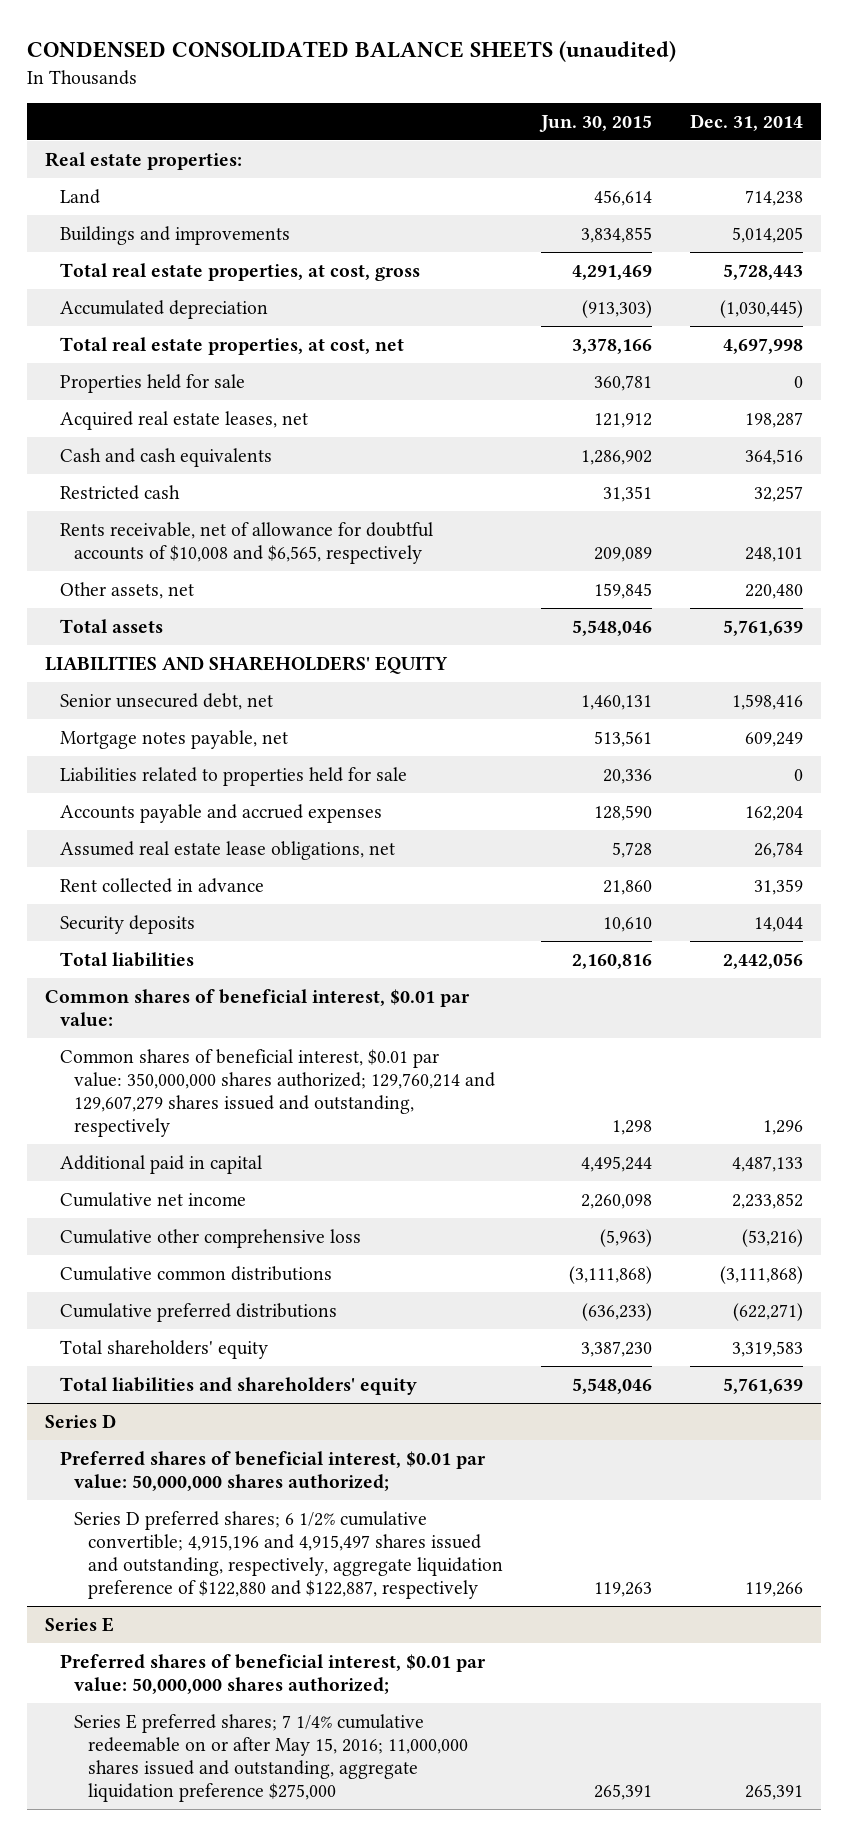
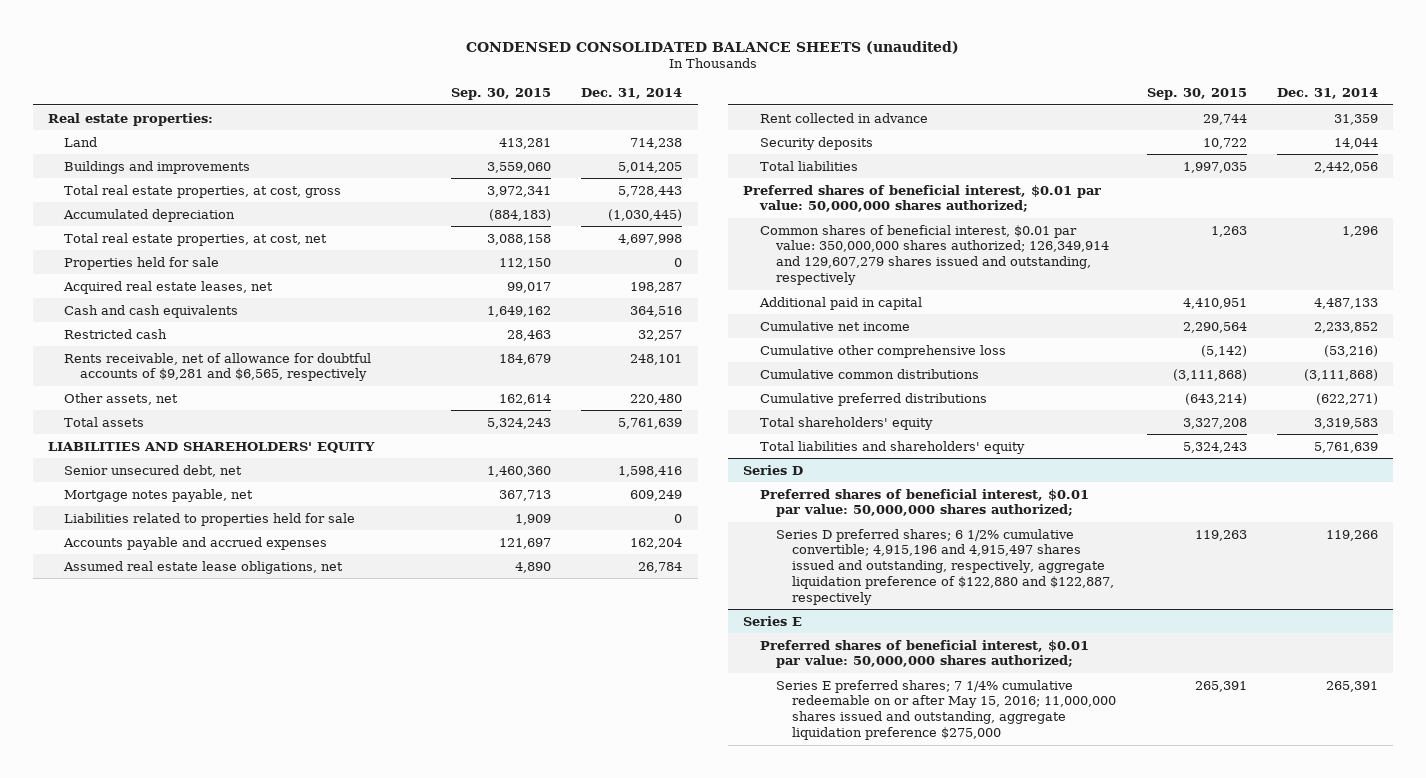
- | Jun. 30, 2015 | Dec. 31, 2014
+ | Sep. 30, 2015 | Dec. 31, 2014
- Rents receivable, net of allowance for doubtful accounts of $10,008 and $6,565, respectively | 209,089 | 248,101
+ Rents receivable, net of allowance for doubtful accounts of $9,281 and $6,565, respectively | 184,679 | 248,101
- Common shares of beneficial interest, $0.01 par value:
- Common shares of beneficial interest, $0.01 par value: 350,000,000 shares authorized; 129,760,214 and 129,607,279 shares issued and outstanding, respectively | 1,298 | 1,296
+ Preferred shares of beneficial interest, $0.01 par value: 50,000,000 shares authorized;
+ Common shares of beneficial interest, $0.01 par value: 350,000,000 shares authorized; 126,349,914 and 129,607,279 shares issued and outstanding, respectively | 1,263 | 1,296

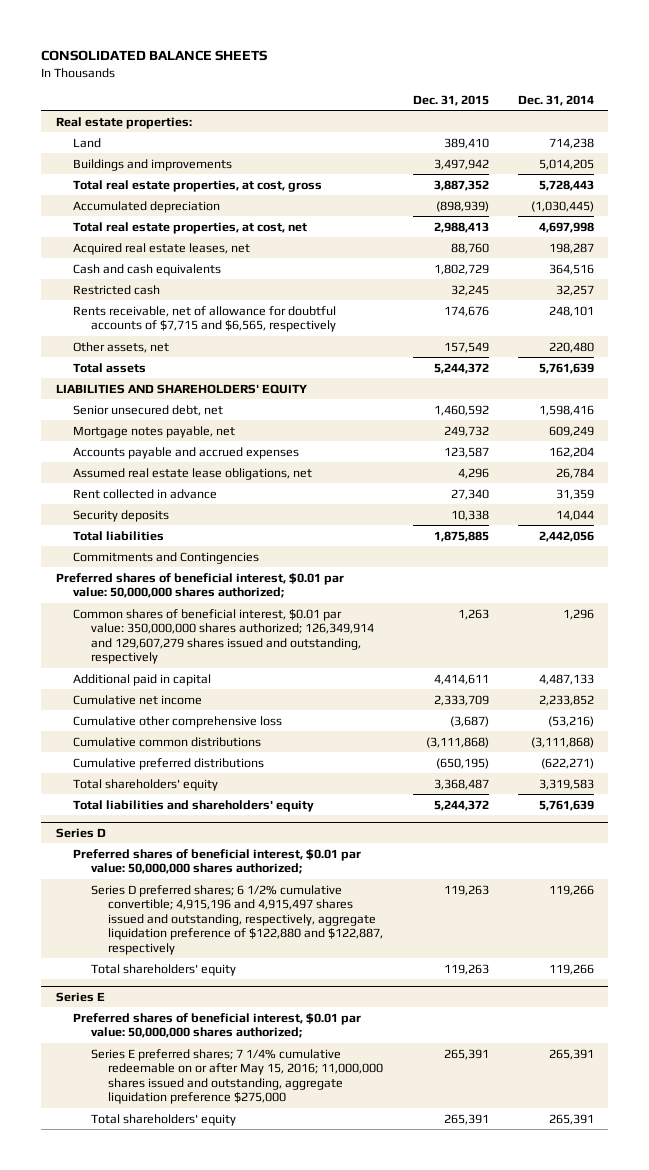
- CONDENSED CONSOLIDATED BALANCE SHEETS (unaudited)
+ CONSOLIDATED BALANCE SHEETS
- | Sep. 30, 2015 | Dec. 31, 2014
+ | Dec. 31, 2015 | Dec. 31, 2014
- Properties held for sale | 112,150 | 0
- Rents receivable, net of allowance for doubtful accounts of $9,281 and $6,565, respectively | 184,679 | 248,101
+ Rents receivable, net of allowance for doubtful accounts of $7,715 and $6,565, respectively | 174,676 | 248,101
- Liabilities related to properties held for sale | 1,909 | 0
+ Commitments and Contingencies
@ Series D
+ Total shareholders' equity | 119,263 | 119,266
@ Series E
+ Total shareholders' equity | 265,391 | 265,391

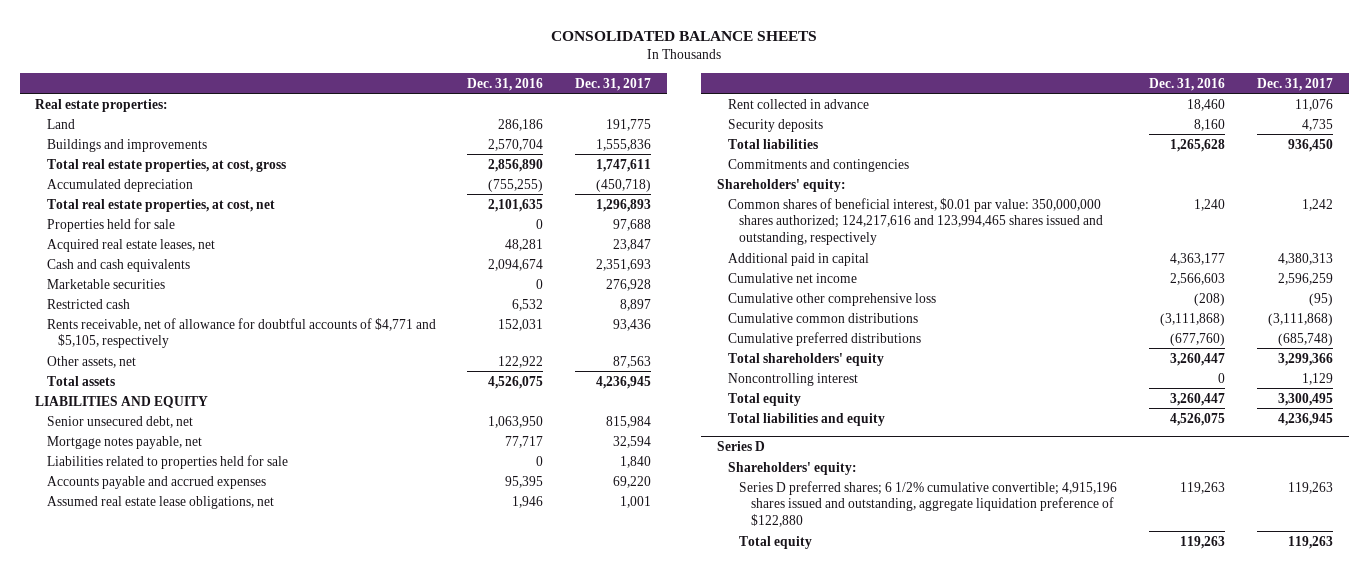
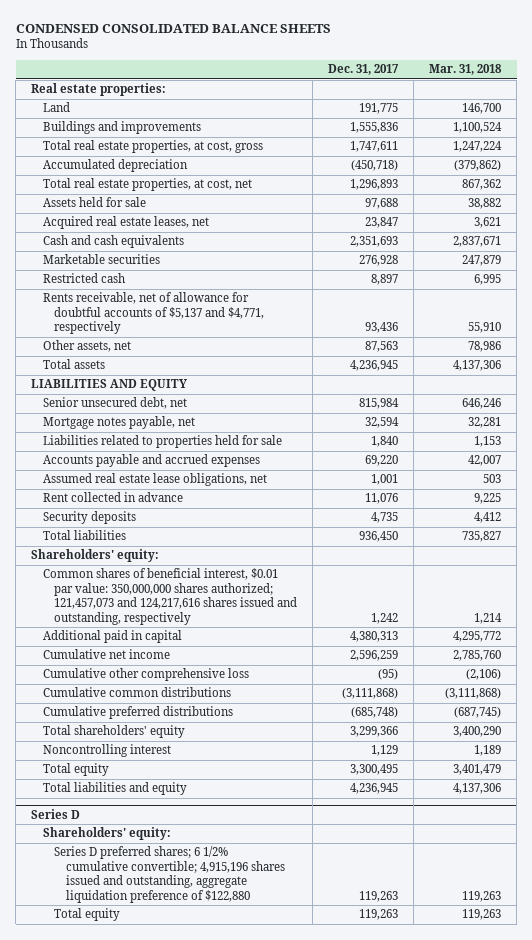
- CONSOLIDATED BALANCE SHEETS
+ CONDENSED CONSOLIDATED BALANCE SHEETS
- | Dec. 31, 2016 | Dec. 31, 2017
+ | Dec. 31, 2017 | Mar. 31, 2018
- Properties held for sale | 0 | 97,688
+ Assets held for sale | 97,688 | 38,882
- Rents receivable, net of allowance for doubtful accounts of $4,771 and $5,105, respectively | 152,031 | 93,436
+ Rents receivable, net of allowance for doubtful accounts of $5,137 and $4,771, respectively | 93,436 | 55,910
- Commitments and contingencies
- Common shares of beneficial interest, $0.01 par value: 350,000,000 shares authorized; 124,217,616 and 123,994,465 shares issued and outstanding, respectively | 1,240 | 1,242
+ Common shares of beneficial interest, $0.01 par value: 350,000,000 shares authorized; 121,457,073 and 124,217,616 shares issued and outstanding, respectively | 1,242 | 1,214

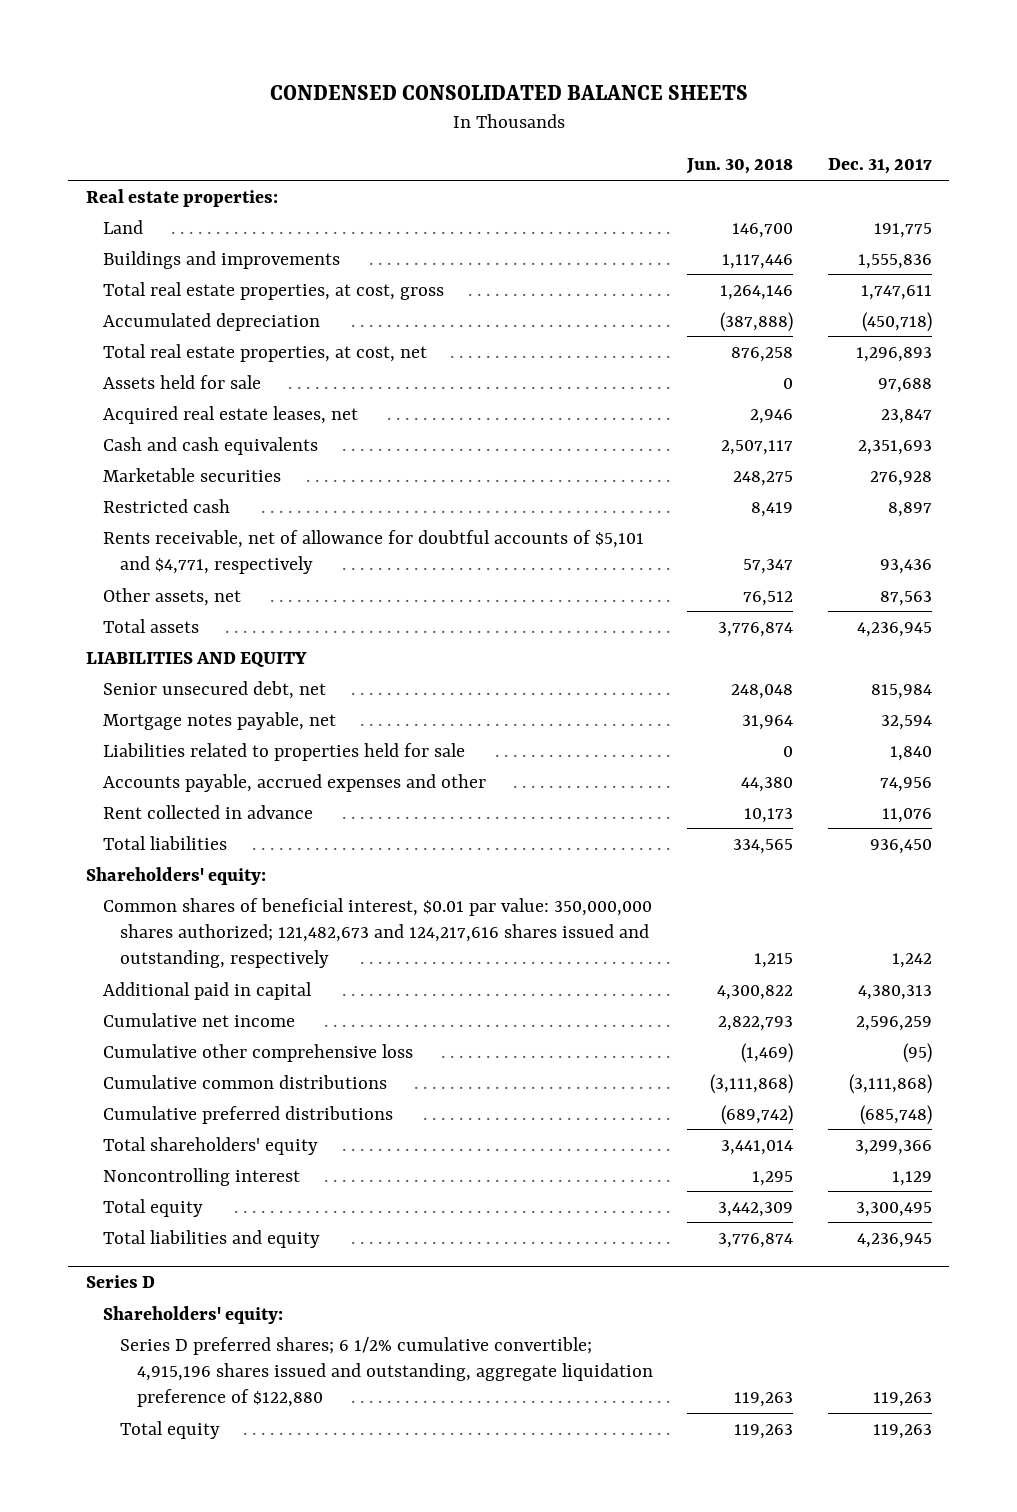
- | Dec. 31, 2017 | Mar. 31, 2018
+ | Jun. 30, 2018 | Dec. 31, 2017
- Rents receivable, net of allowance for doubtful accounts of $5,137 and $4,771, respectively | 93,436 | 55,910
+ Rents receivable, net of allowance for doubtful accounts of $5,101 and $4,771, respectively | 57,347 | 93,436
- Accounts payable and accrued expenses | 69,220 | 42,007
- Assumed real estate lease obligations, net | 1,001 | 503
+ Accounts payable, accrued expenses and other | 44,380 | 74,956
- Security deposits | 4,735 | 4,412
- Common shares of beneficial interest, $0.01 par value: 350,000,000 shares authorized; 121,457,073 and 124,217,616 shares issued and outstanding, respectively | 1,242 | 1,214
+ Common shares of beneficial interest, $0.01 par value: 350,000,000 shares authorized; 121,482,673 and 124,217,616 shares issued and outstanding, respectively | 1,215 | 1,242

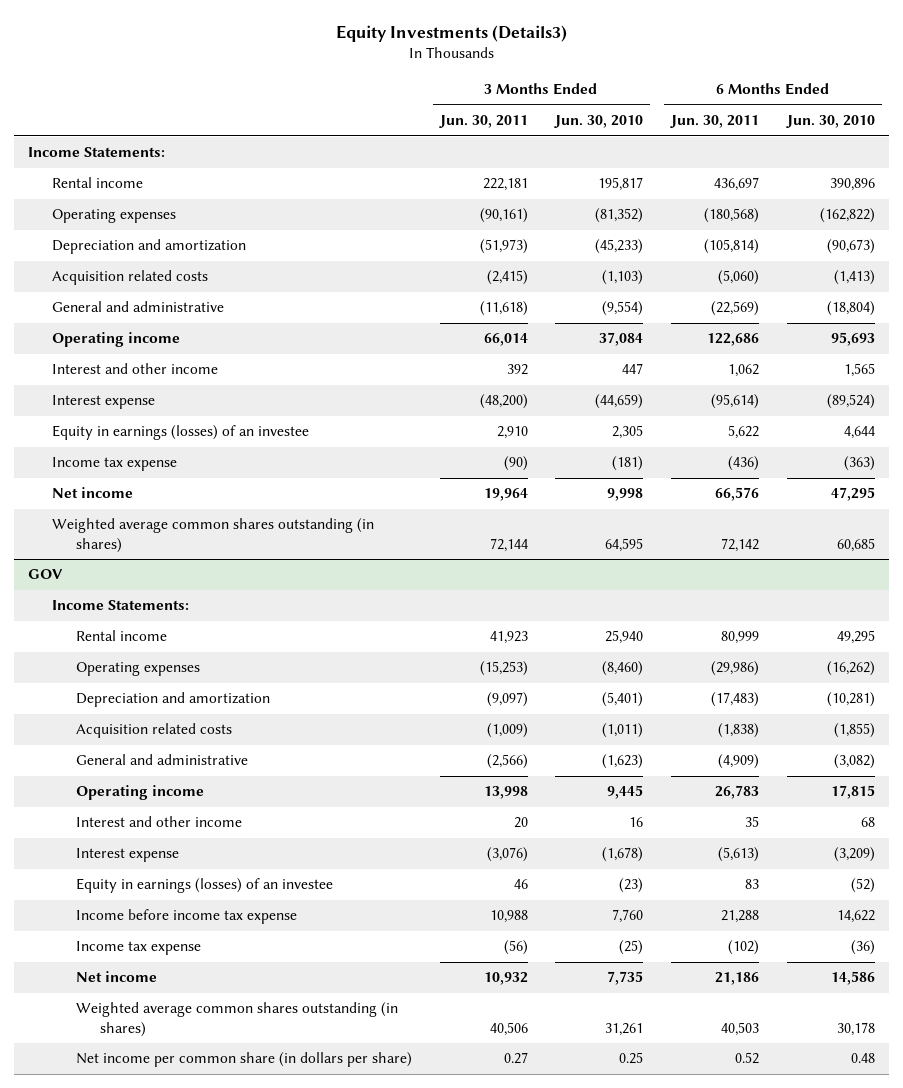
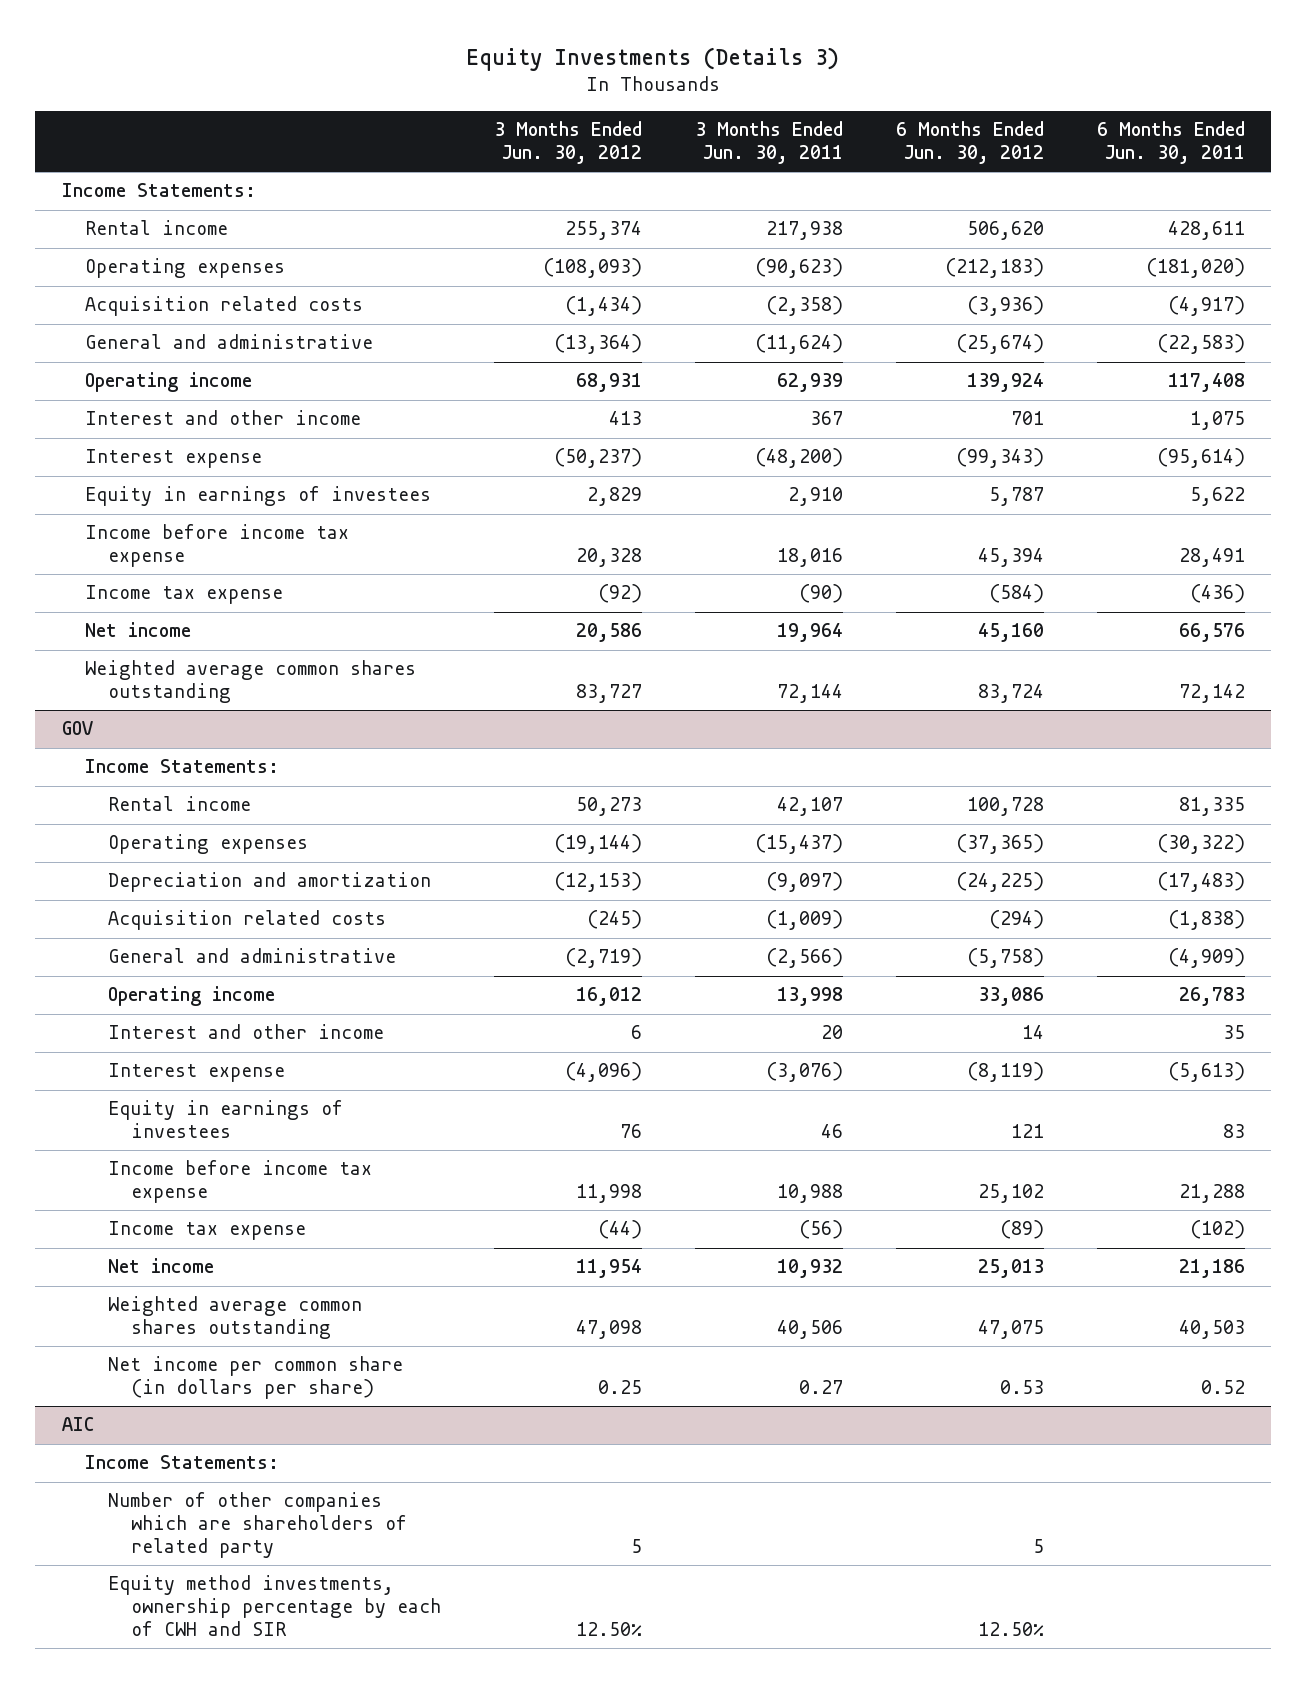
- Equity Investments (Details3)
+ Equity Investments (Details 3)
- | 3 Months Ended Jun. 30, 2011 | 3 Months Ended Jun. 30, 2010 | 6 Months Ended Jun. 30, 2011 | 6 Months Ended Jun. 30, 2010
+ | 3 Months Ended Jun. 30, 2012 | 3 Months Ended Jun. 30, 2011 | 6 Months Ended Jun. 30, 2012 | 6 Months Ended Jun. 30, 2011
- Rental income | 222,181 | 195,817 | 436,697 | 390,896
- Operating expenses | (90,161) | (81,352) | (180,568) | (162,822)
- Depreciation and amortization | (51,973) | (45,233) | (105,814) | (90,673)
- Acquisition related costs | (2,415) | (1,103) | (5,060) | (1,413)
- General and administrative | (11,618) | (9,554) | (22,569) | (18,804)
- Operating income | 66,014 | 37,084 | 122,686 | 95,693
- Interest and other income | 392 | 447 | 1,062 | 1,565
+ Rental income | 255,374 | 217,938 | 506,620 | 428,611
+ Operating expenses | (108,093) | (90,623) | (212,183) | (181,020)
+ Acquisition related costs | (1,434) | (2,358) | (3,936) | (4,917)
+ General and administrative | (13,364) | (11,624) | (25,674) | (22,583)
+ Operating income | 68,931 | 62,939 | 139,924 | 117,408
+ Interest and other income | 413 | 367 | 701 | 1,075
- Equity in earnings (losses) of an investee | 2,910 | 2,305 | 5,622 | 4,644
+ Equity in earnings of investees | 2,829 | 2,910 | 5,787 | 5,622
+ Income before income tax expense | 20,328 | 18,016 | 45,394 | 28,491
- Weighted average common shares outstanding (in shares) | 72,144 | 64,595 | 72,142 | 60,685
+ Weighted average common shares outstanding | 83,727 | 72,144 | 83,724 | 72,142
@ GOV
- Rental income | 41,923 | 25,940 | 80,999 | 49,295
- Operating expenses | (15,253) | (8,460) | (29,986) | (16,262)
+ Rental income | 50,273 | 42,107 | 100,728 | 81,335
+ Operating expenses | (19,144) | (15,437) | (37,365) | (30,322)
- Equity in earnings (losses) of an investee | 46 | (23) | 83 | (52)
+ Equity in earnings of investees | 76 | 46 | 121 | 83
- Weighted average common shares outstanding (in shares) | 40,506 | 31,261 | 40,503 | 30,178
+ Weighted average common shares outstanding | 47,098 | 40,506 | 47,075 | 40,503
+ AIC
+ Income Statements:
+ Number of other companies which are shareholders of related party | 5 | | 5 |
+ Equity method investments, ownership percentage by each of CWH and SIR | 12.50% | | 12.50% |

